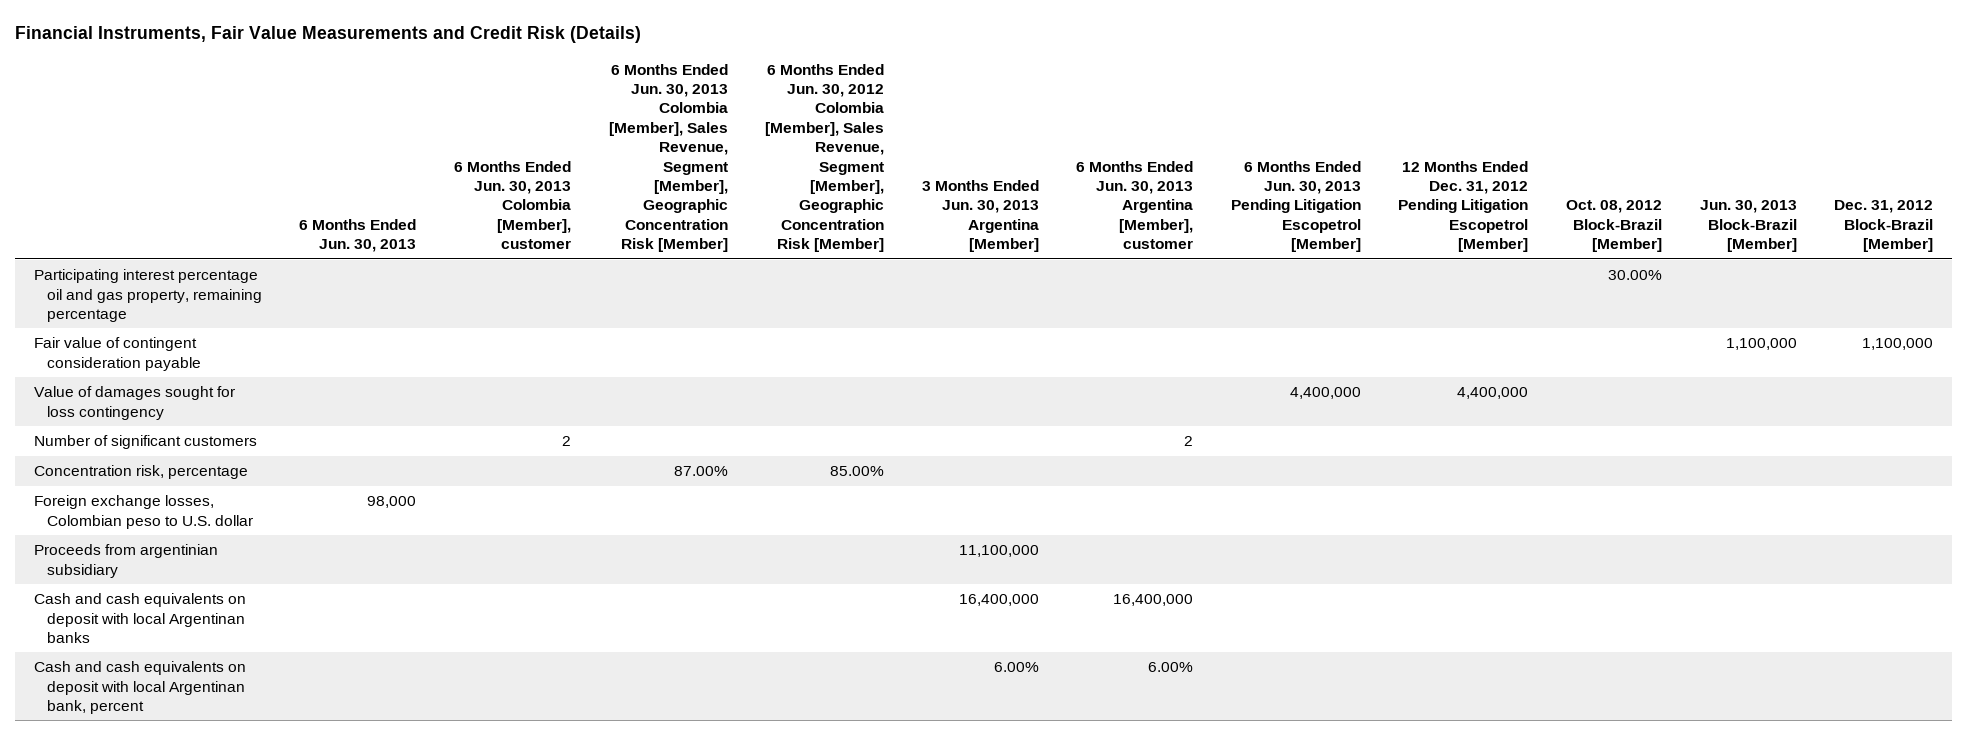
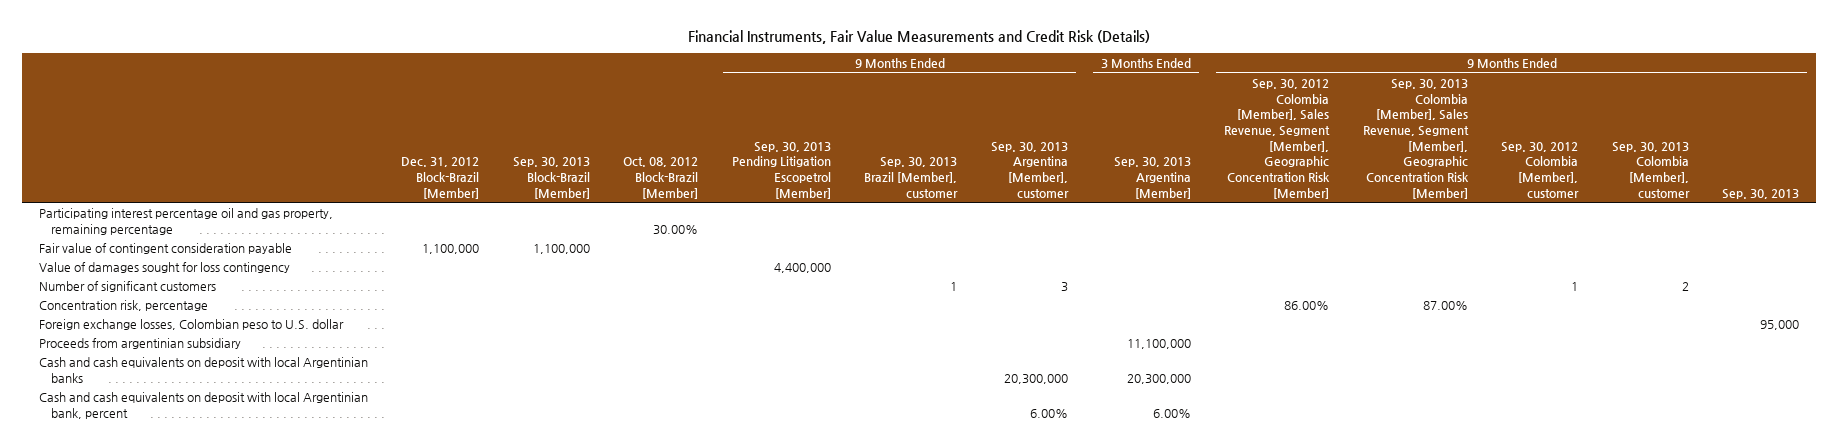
- | 6 Months Ended Jun. 30, 2013 | 6 Months Ended Jun. 30, 2013 Colombia [Member], customer | 6 Months Ended Jun. 30, 2013 Colombia [Member], Sales Revenue, Segment [Member], Geographic Concentration Risk [Member] | 6 Months Ended Jun. 30, 2012 Colombia [Member], Sales Revenue, Segment [Member], Geographic Concentration Risk [Member] | 3 Months Ended Jun. 30, 2013 Argentina [Member] | 6 Months Ended Jun. 30, 2013 Argentina [Member], customer | 6 Months Ended Jun. 30, 2013 Pending Litigation Escopetrol [Member] | 12 Months Ended Dec. 31, 2012 Pending Litigation Escopetrol [Member] | Oct. 08, 2012 Block-Brazil [Member] | Jun. 30, 2013 Block-Brazil [Member] | Dec. 31, 2012 Block-Brazil [Member]
+ | Dec. 31, 2012 Block-Brazil [Member] | Sep. 30, 2013 Block-Brazil [Member] | Oct. 08, 2012 Block-Brazil [Member] | 9 Months Ended Sep. 30, 2013 Pending Litigation Escopetrol [Member] | 9 Months Ended Sep. 30, 2013 Brazil [Member], customer | 9 Months Ended Sep. 30, 2013 Argentina [Member], customer | 3 Months Ended Sep. 30, 2013 Argentina [Member] | 9 Months Ended Sep. 30, 2012 Colombia [Member], Sales Revenue, Segment [Member], Geographic Concentration Risk [Member] | 9 Months Ended Sep. 30, 2013 Colombia [Member], Sales Revenue, Segment [Member], Geographic Concentration Risk [Member] | 9 Months Ended Sep. 30, 2012 Colombia [Member], customer | 9 Months Ended Sep. 30, 2013 Colombia [Member], customer | 9 Months Ended Sep. 30, 2013
- Cash and cash equivalents on deposit with local Argentinan banks | | | | | 16,400,000 | 16,400,000 | | | | |
- Cash and cash equivalents on deposit with local Argentinan bank, percent | | | | | 6.00% | 6.00% | | | | |
+ Cash and cash equivalents on deposit with local Argentinian banks | | | | | | 20,300,000 | 20,300,000 | | | | |
+ Cash and cash equivalents on deposit with local Argentinian bank, percent | | | | | | 6.00% | 6.00% | | | | |

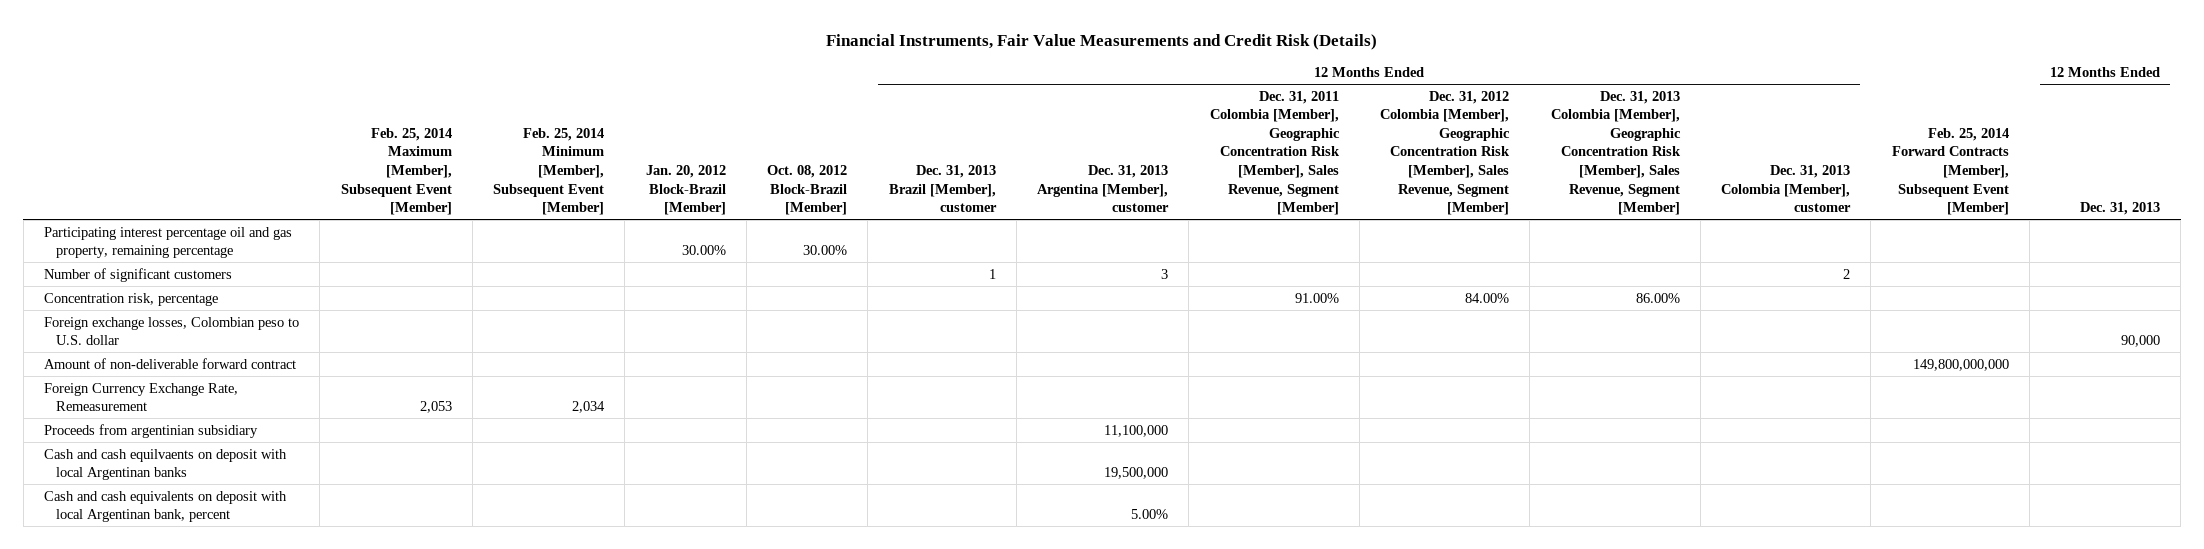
- | Dec. 31, 2012 Block-Brazil [Member] | Sep. 30, 2013 Block-Brazil [Member] | Oct. 08, 2012 Block-Brazil [Member] | 9 Months Ended Sep. 30, 2013 Pending Litigation Escopetrol [Member] | 9 Months Ended Sep. 30, 2013 Brazil [Member], customer | 9 Months Ended Sep. 30, 2013 Argentina [Member], customer | 3 Months Ended Sep. 30, 2013 Argentina [Member] | 9 Months Ended Sep. 30, 2012 Colombia [Member], Sales Revenue, Segment [Member], Geographic Concentration Risk [Member] | 9 Months Ended Sep. 30, 2013 Colombia [Member], Sales Revenue, Segment [Member], Geographic Concentration Risk [Member] | 9 Months Ended Sep. 30, 2012 Colombia [Member], customer | 9 Months Ended Sep. 30, 2013 Colombia [Member], customer | 9 Months Ended Sep. 30, 2013
+ | Feb. 25, 2014 Maximum [Member], Subsequent Event [Member] | Feb. 25, 2014 Minimum [Member], Subsequent Event [Member] | Jan. 20, 2012 Block-Brazil [Member] | Oct. 08, 2012 Block-Brazil [Member] | 12 Months Ended Dec. 31, 2013 Brazil [Member], customer | 12 Months Ended Dec. 31, 2013 Argentina [Member], customer | 12 Months Ended Dec. 31, 2011 Colombia [Member], Geographic Concentration Risk [Member], Sales Revenue, Segment [Member] | 12 Months Ended Dec. 31, 2012 Colombia [Member], Geographic Concentration Risk [Member], Sales Revenue, Segment [Member] | 12 Months Ended Dec. 31, 2013 Colombia [Member], Geographic Concentration Risk [Member], Sales Revenue, Segment [Member] | 12 Months Ended Dec. 31, 2013 Colombia [Member], customer | Feb. 25, 2014 Forward Contracts [Member], Subsequent Event [Member] | 12 Months Ended Dec. 31, 2013
- Fair value of contingent consideration payable | 1,100,000 | 1,100,000 | | | | | | | | | |
- Value of damages sought for loss contingency | | | | 4,400,000 | | | | | | | |
+ Amount of non-deliverable forward contract | | | | | | | | | | | 149,800,000,000 |
+ Foreign Currency Exchange Rate, Remeasurement | 2,053 | 2,034 | | | | | | | | | |
- Cash and cash equivalents on deposit with local Argentinian banks | | | | | | 20,300,000 | 20,300,000 | | | | |
- Cash and cash equivalents on deposit with local Argentinian bank, percent | | | | | | 6.00% | 6.00% | | | | |
+ Cash and cash equilvaents on deposit with local Argentinan banks | | | | | | 19,500,000 | | | | | |
+ Cash and cash equivalents on deposit with local Argentinan bank, percent | | | | | | 5.00% | | | | | |

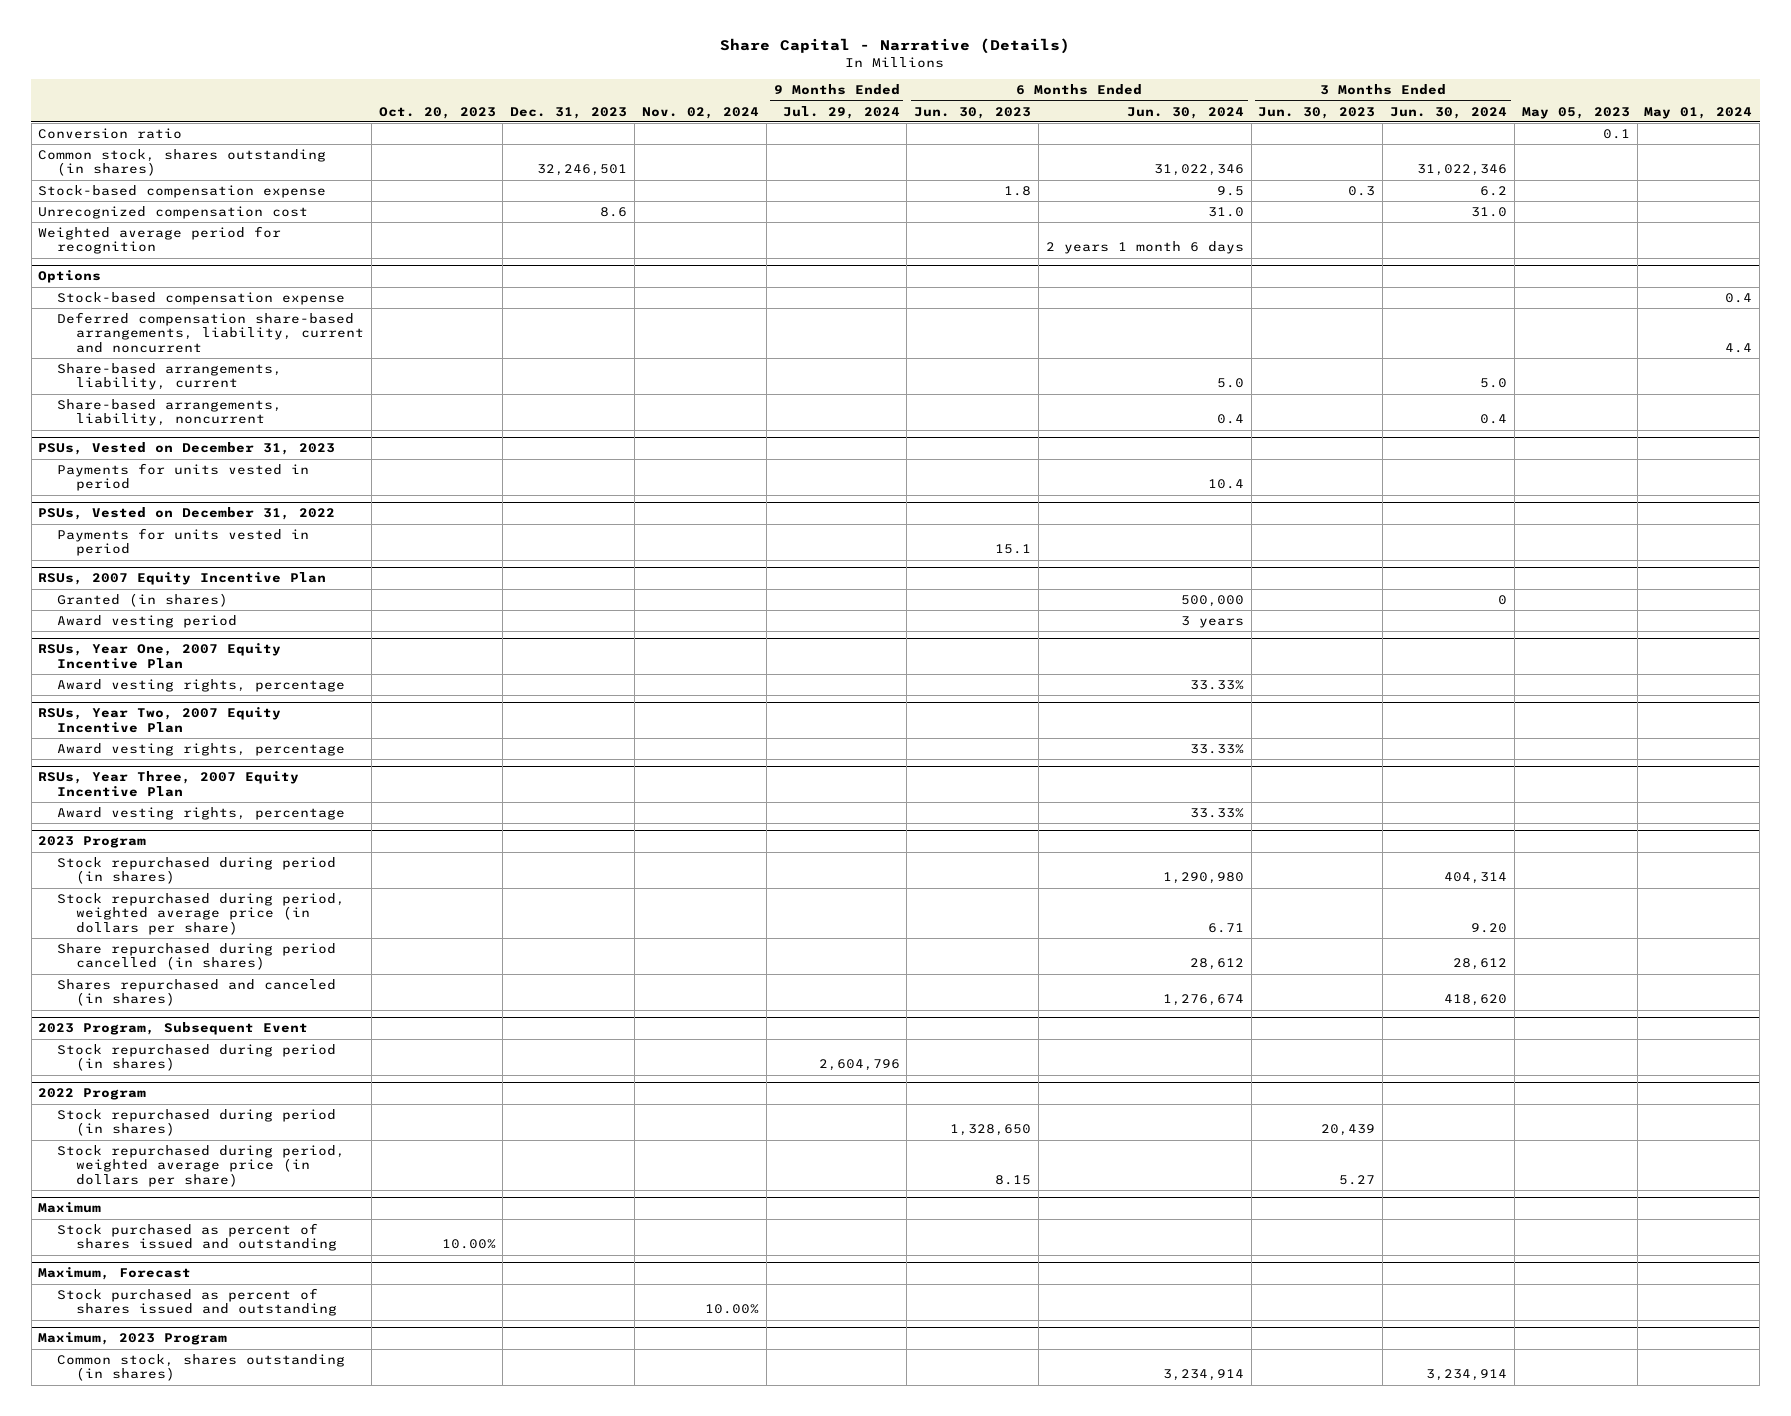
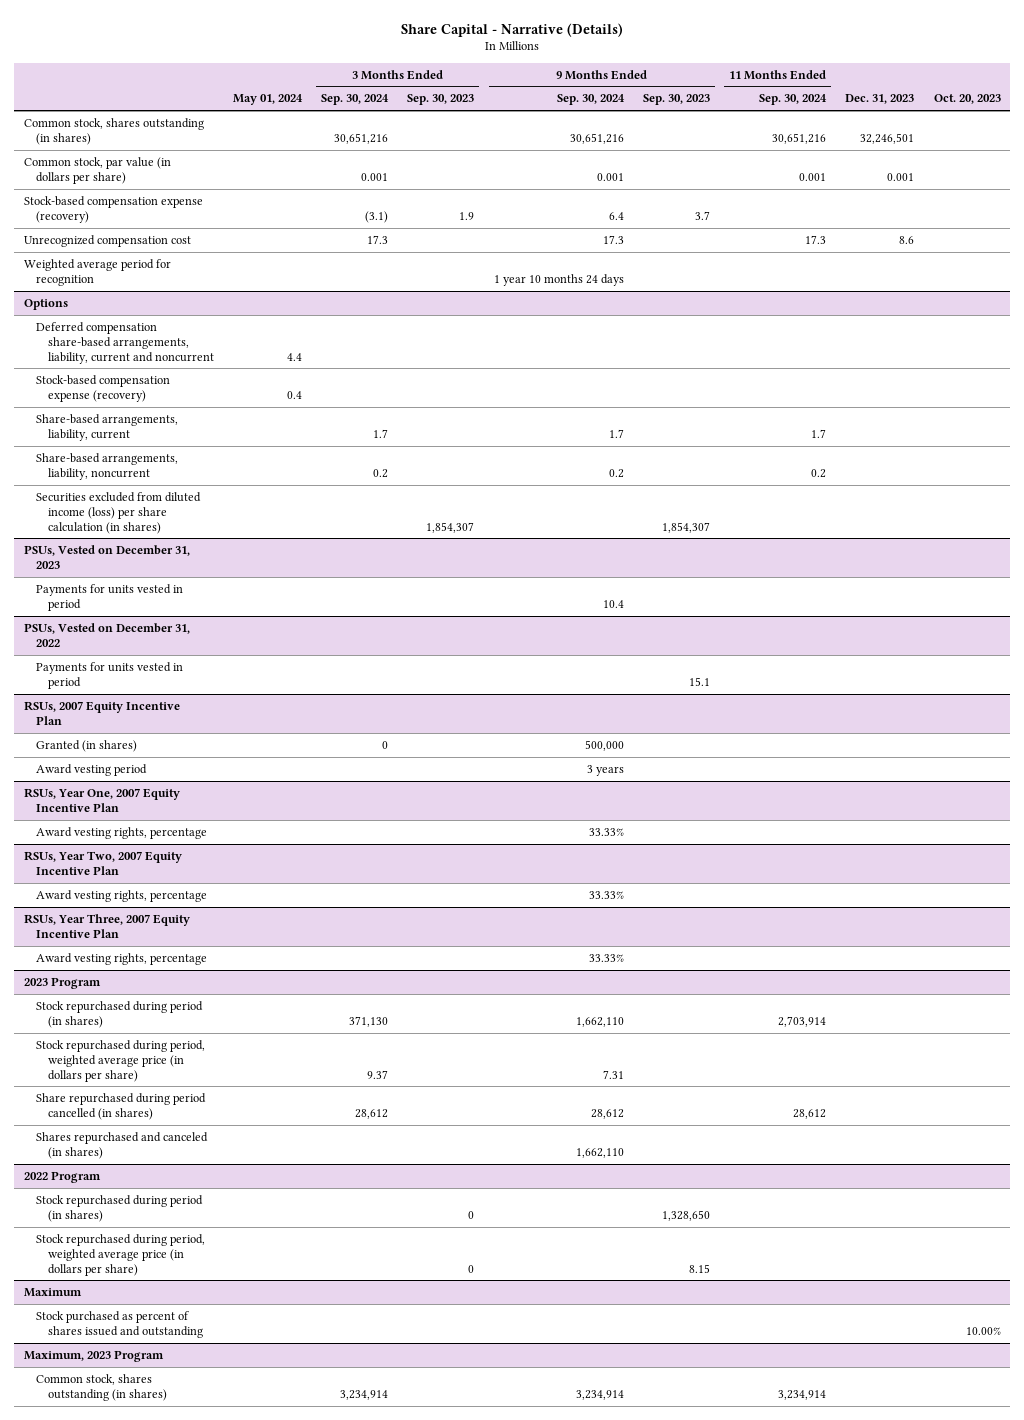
- | Oct. 20, 2023 | Dec. 31, 2023 | Nov. 02, 2024 | 9 Months Ended Jul. 29, 2024 | 6 Months Ended Jun. 30, 2023 | 6 Months Ended Jun. 30, 2024 | 3 Months Ended Jun. 30, 2023 | 3 Months Ended Jun. 30, 2024 | May 05, 2023 | May 01, 2024
+ | May 01, 2024 | 3 Months Ended Sep. 30, 2024 | 3 Months Ended Sep. 30, 2023 | 9 Months Ended Sep. 30, 2024 | 9 Months Ended Sep. 30, 2023 | 11 Months Ended Sep. 30, 2024 | Dec. 31, 2023 | Oct. 20, 2023
- Conversion ratio | | | | | | | | | 0.1 |
- Stock-based compensation expense | | | | | 1.8 | 9.5 | 0.3 | 6.2 | |
+ Common stock, par value (in dollars per share) | | 0.001 | | 0.001 | | 0.001 | 0.001 |
+ Stock-based compensation expense (recovery) | | (3.1) | 1.9 | 6.4 | 3.7 | | |
@ Options
- Stock-based compensation expense | | | | | | | | | | 0.4
+ Stock-based compensation expense (recovery) | 0.4 | | | | | | |
+ Securities excluded from diluted income (loss) per share calculation (in shares) | | | 1,854,307 | | 1,854,307 | | |
- 2023 Program, Subsequent Event
- Stock repurchased during period (in shares) | | | | 2,604,796 | | | | | |
- Maximum, Forecast
- Stock purchased as percent of shares issued and outstanding | | | 10.00% | | | | | | |

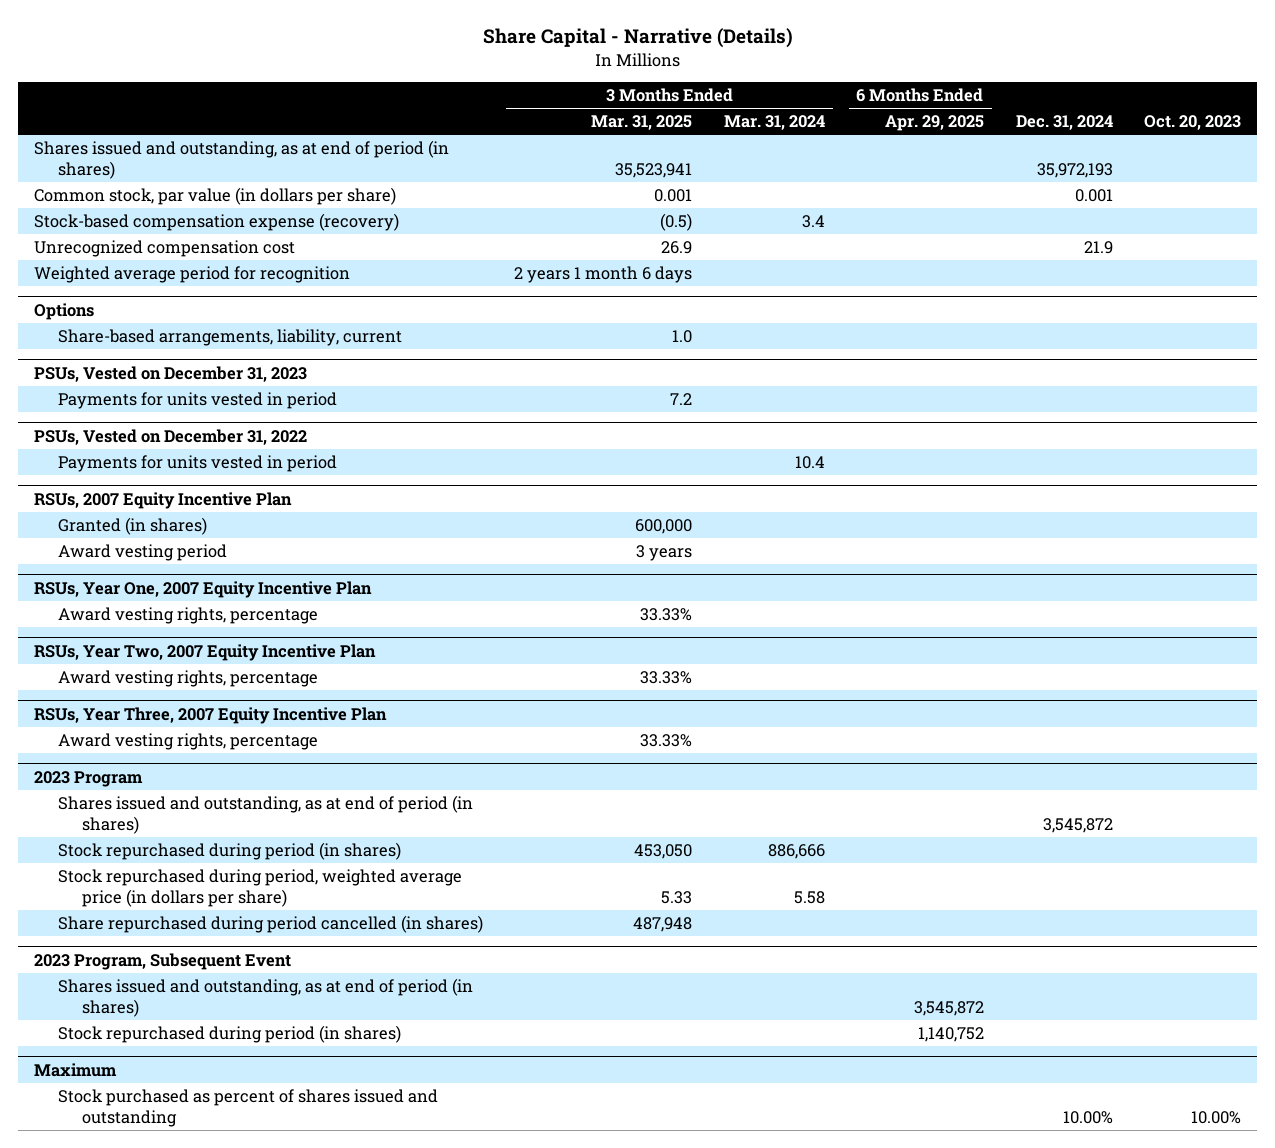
- | May 01, 2024 | 3 Months Ended Sep. 30, 2024 | 3 Months Ended Sep. 30, 2023 | 9 Months Ended Sep. 30, 2024 | 9 Months Ended Sep. 30, 2023 | 11 Months Ended Sep. 30, 2024 | Dec. 31, 2023 | Oct. 20, 2023
+ | 3 Months Ended Mar. 31, 2025 | 3 Months Ended Mar. 31, 2024 | 6 Months Ended Apr. 29, 2025 | Dec. 31, 2024 | Oct. 20, 2023
- Common stock, shares outstanding (in shares) | | 30,651,216 | | 30,651,216 | | 30,651,216 | 32,246,501 |
+ Shares issued and outstanding, as at end of period (in shares) | 35,523,941 | | | 35,972,193 |
@ Options
- Deferred compensation share-based arrangements, liability, current and noncurrent | 4.4 | | | | | | |
- Stock-based compensation expense (recovery) | 0.4 | | | | | | |
- Share-based arrangements, liability, noncurrent | | 0.2 | | 0.2 | | 0.2 | |
- Securities excluded from diluted income (loss) per share calculation (in shares) | | | 1,854,307 | | 1,854,307 | | |
@ 2023 Program
+ Shares issued and outstanding, as at end of period (in shares) | | | | 3,545,872 |
- Shares repurchased and canceled (in shares) | | | | 1,662,110 | | | |
- 2022 Program
- Stock repurchased during period (in shares) | | | 0 | | 1,328,650 | | |
- Stock repurchased during period, weighted average price (in dollars per share) | | | 0 | | 8.15 | | |
+ 2023 Program, Subsequent Event
+ Shares issued and outstanding, as at end of period (in shares) | | | 3,545,872 | |
+ Stock repurchased during period (in shares) | | | 1,140,752 | |
- Maximum, 2023 Program
- Common stock, shares outstanding (in shares) | | 3,234,914 | | 3,234,914 | | 3,234,914 | |

